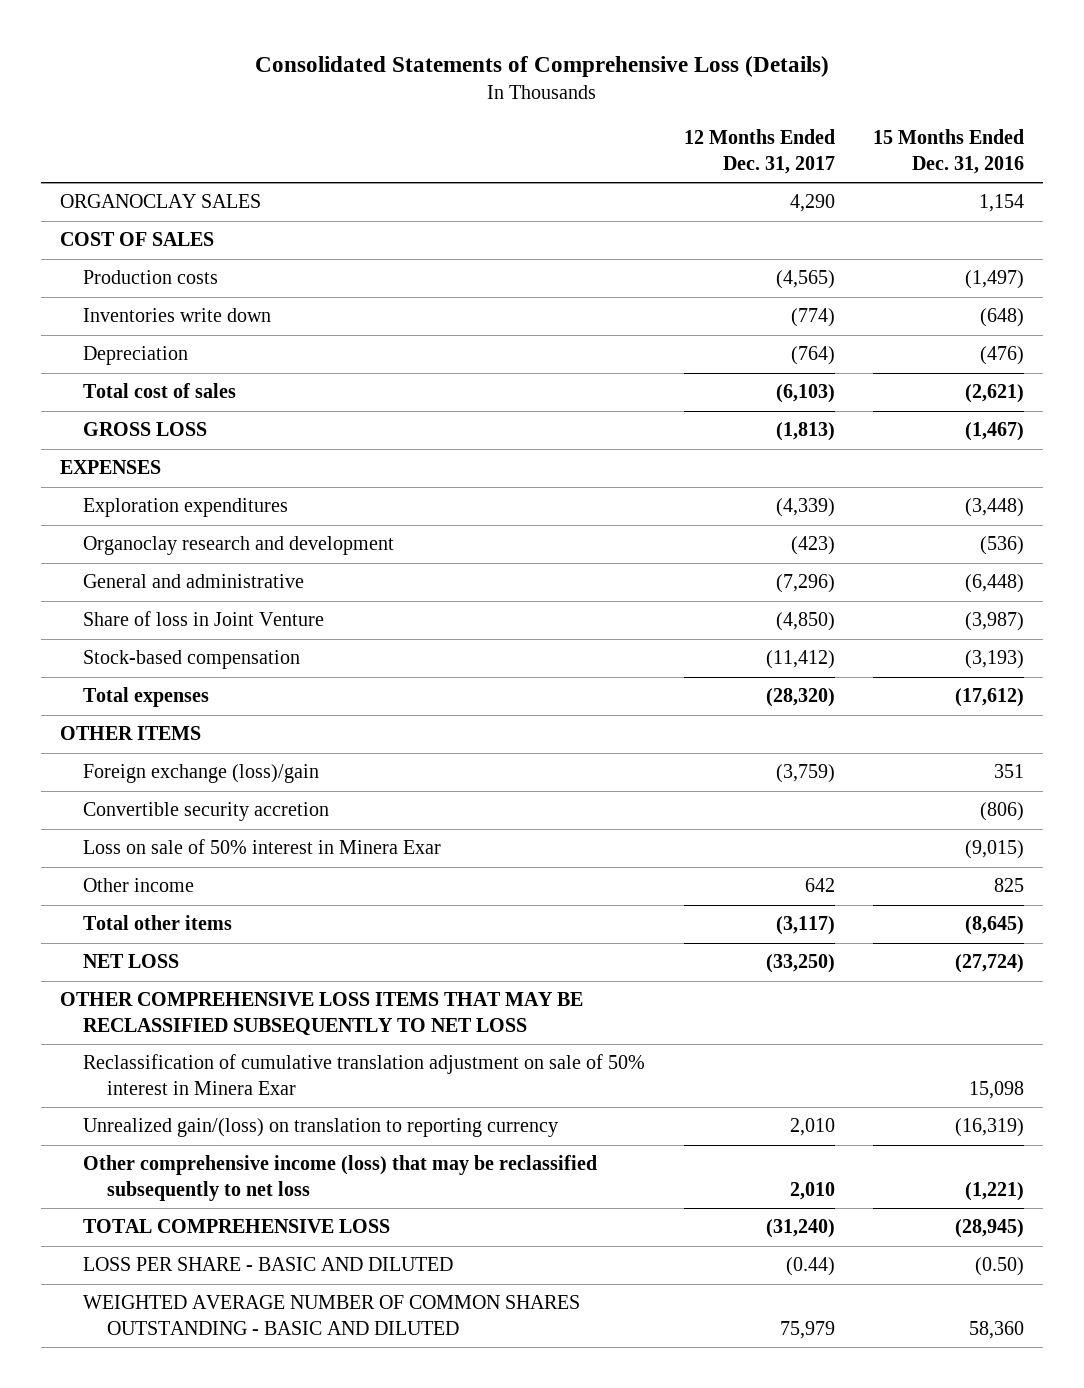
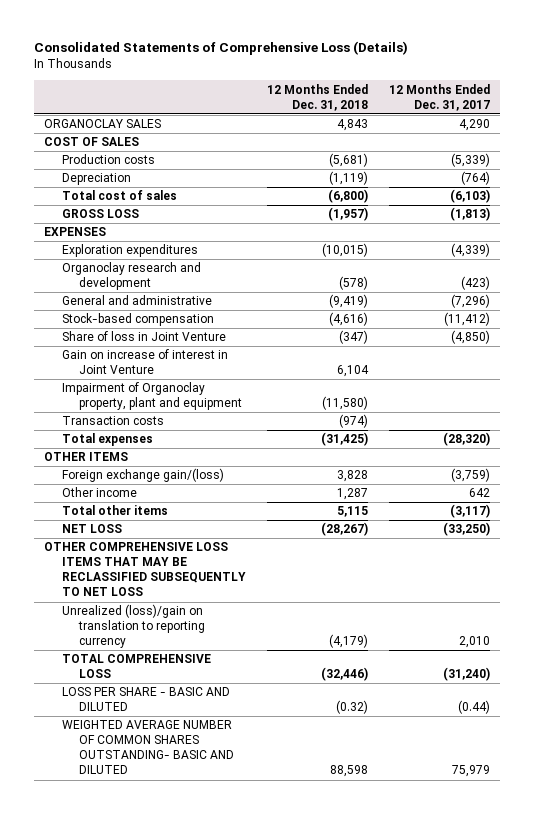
- | 12 Months Ended Dec. 31, 2017 | 15 Months Ended Dec. 31, 2016
+ | 12 Months Ended Dec. 31, 2018 | 12 Months Ended Dec. 31, 2017
- Production costs | (4,565) | (1,497)
- Inventories write down | (774) | (648)
+ Production costs | (5,681) | (5,339)
moved down: Share of loss in Joint Venture | (347) | (4,850)
+ Gain on increase of interest in Joint Venture | 6,104 |
+ Impairment of Organoclay property, plant and equipment | (11,580) |
+ Transaction costs | (974) |
- Foreign exchange (loss)/gain | (3,759) | 351
- Convertible security accretion | | (806)
- Loss on sale of 50% interest in Minera Exar | | (9,015)
+ Foreign exchange gain/(loss) | 3,828 | (3,759)
- Reclassification of cumulative translation adjustment on sale of 50% interest in Minera Exar | | 15,098
- Unrealized gain/(loss) on translation to reporting currency | 2,010 | (16,319)
- Other comprehensive income (loss) that may be reclassified subsequently to net loss | 2,010 | (1,221)
+ Unrealized (loss)/gain on translation to reporting currency | (4,179) | 2,010
- WEIGHTED AVERAGE NUMBER OF COMMON SHARES OUTSTANDING - BASIC AND DILUTED | 75,979 | 58,360
+ WEIGHTED AVERAGE NUMBER OF COMMON SHARES OUTSTANDING- BASIC AND DILUTED | 88,598 | 75,979

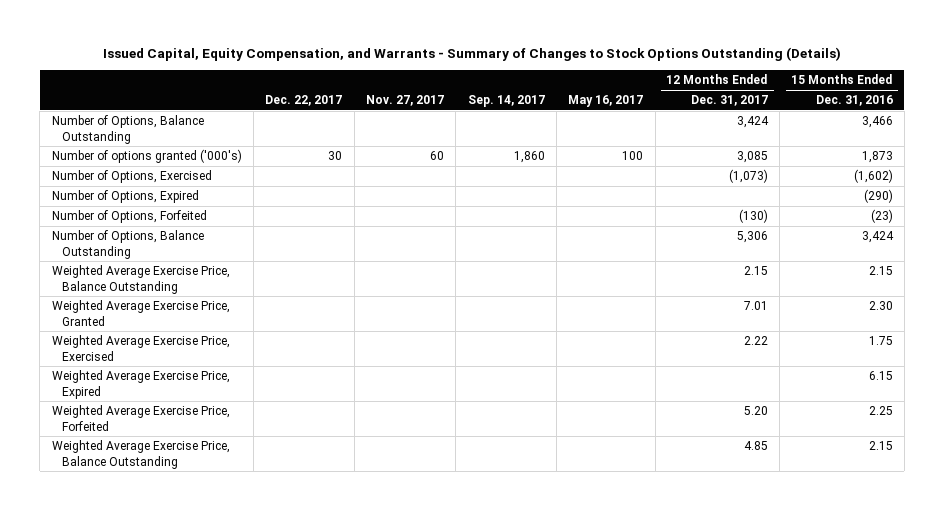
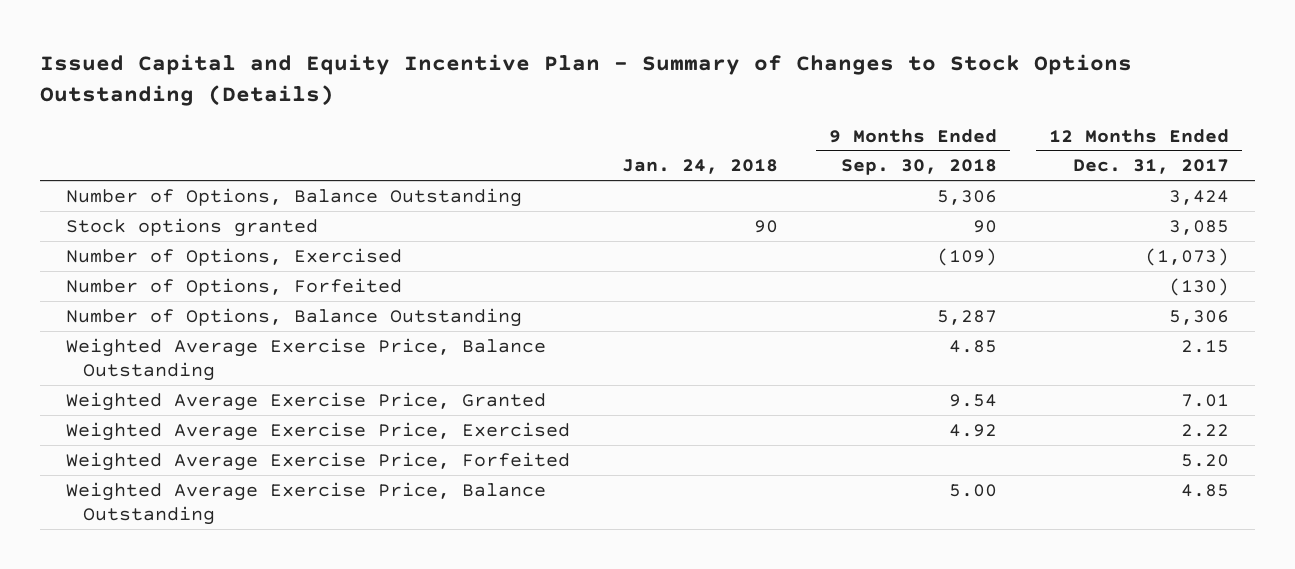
- Issued Capital, Equity Compensation, and Warrants - Summary of Changes to Stock Options Outstanding (Details)
+ Issued Capital and Equity Incentive Plan - Summary of Changes to Stock Options Outstanding (Details)
- | Dec. 22, 2017 | Nov. 27, 2017 | Sep. 14, 2017 | May 16, 2017 | 12 Months Ended Dec. 31, 2017 | 15 Months Ended Dec. 31, 2016
+ | Jan. 24, 2018 | 9 Months Ended Sep. 30, 2018 | 12 Months Ended Dec. 31, 2017
- Number of options granted ('000's) | 30 | 60 | 1,860 | 100 | 3,085 | 1,873
+ Stock options granted | 90 | 90 | 3,085
- Number of Options, Expired | | | | | | (290)
- Weighted Average Exercise Price, Expired | | | | | | 6.15

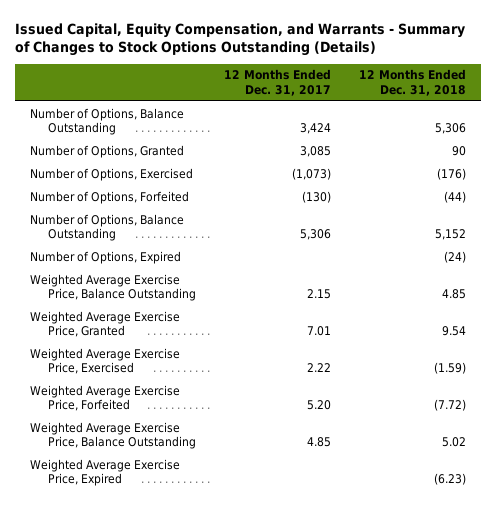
- Issued Capital and Equity Incentive Plan - Summary of Changes to Stock Options Outstanding (Details)
+ Issued Capital, Equity Compensation, and Warrants - Summary of Changes to Stock Options Outstanding (Details)
- | Jan. 24, 2018 | 9 Months Ended Sep. 30, 2018 | 12 Months Ended Dec. 31, 2017
+ | 12 Months Ended Dec. 31, 2017 | 12 Months Ended Dec. 31, 2018
- Stock options granted | 90 | 90 | 3,085
+ Number of Options, Granted | 3,085 | 90
+ Number of Options, Expired | | (24)
+ Weighted Average Exercise Price, Expired | | (6.23)

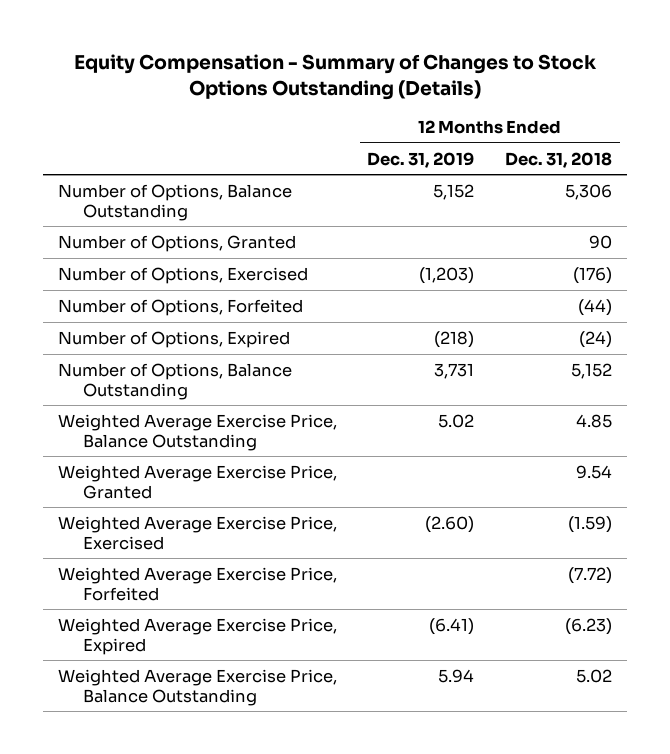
- Issued Capital, Equity Compensation, and Warrants - Summary of Changes to Stock Options Outstanding (Details)
+ Equity Compensation - Summary of Changes to Stock Options Outstanding (Details)
- | 12 Months Ended Dec. 31, 2017 | 12 Months Ended Dec. 31, 2018
+ | 12 Months Ended Dec. 31, 2019 | 12 Months Ended Dec. 31, 2018
moved down: Number of Options, Balance Outstanding | 3,731 | 5,152
moved down: Weighted Average Exercise Price, Balance Outstanding | 5.94 | 5.02

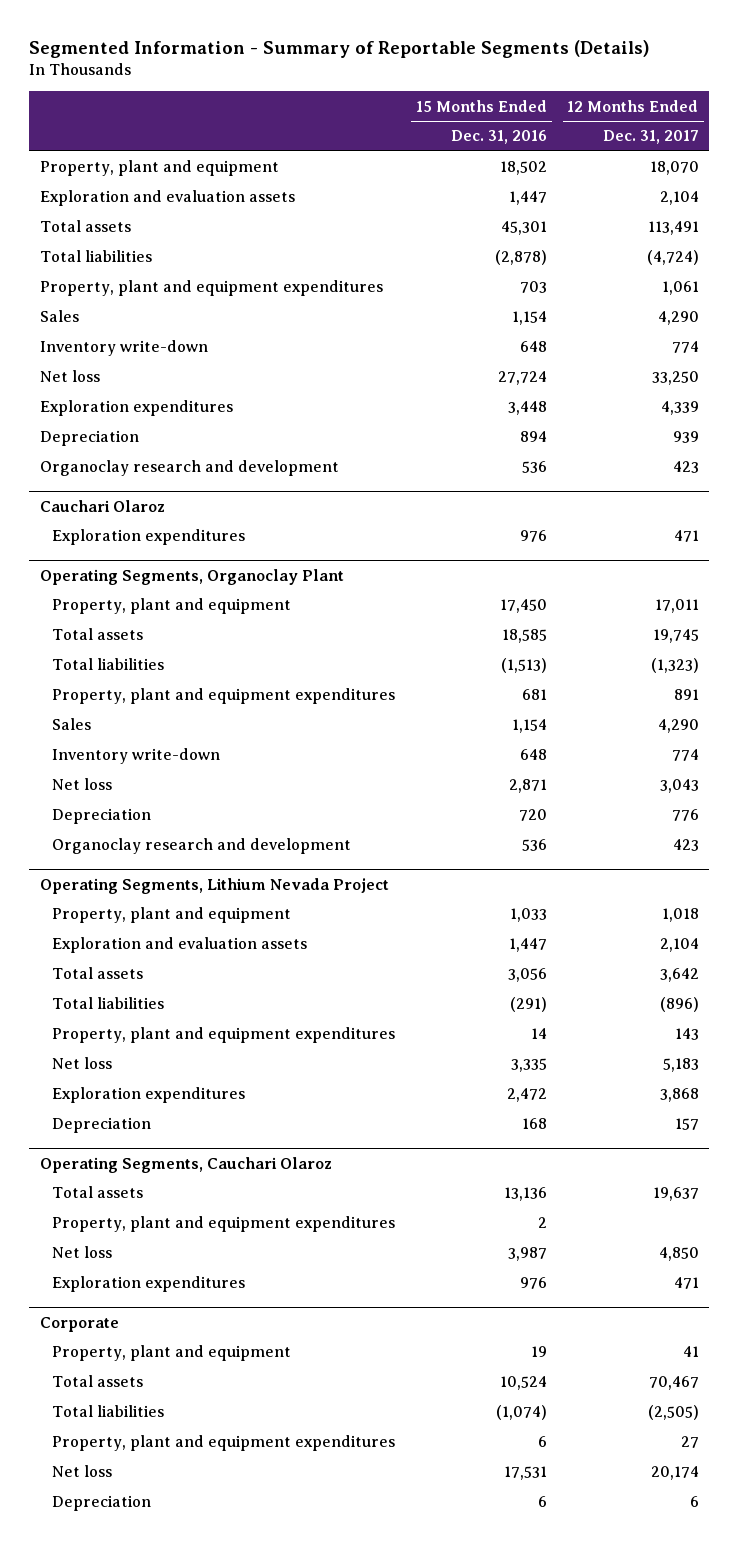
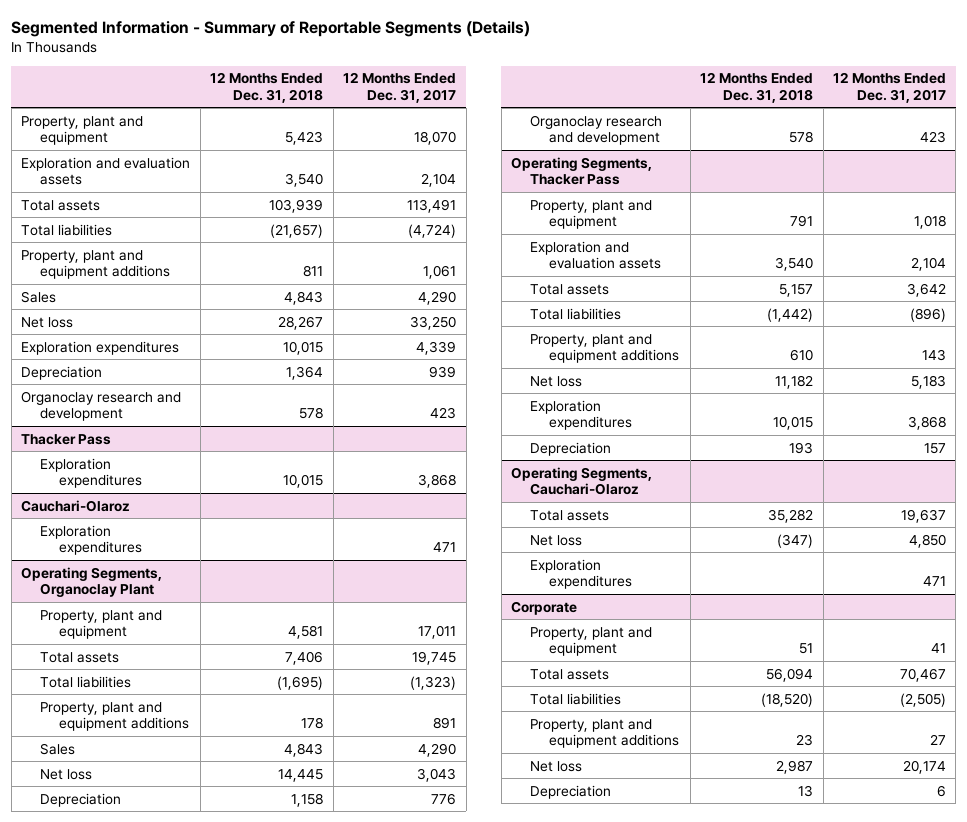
- | 15 Months Ended Dec. 31, 2016 | 12 Months Ended Dec. 31, 2017
+ | 12 Months Ended Dec. 31, 2018 | 12 Months Ended Dec. 31, 2017
- Property, plant and equipment expenditures | 703 | 1,061
+ Property, plant and equipment additions | 811 | 1,061
- Inventory write-down | 648 | 774
- Cauchari Olaroz
+ Thacker Pass
+ Exploration expenditures | 10,015 | 3,868
+ Cauchari-Olaroz
@ Operating Segments, Organoclay Plant
- Property, plant and equipment expenditures | 681 | 891
+ Property, plant and equipment additions | 178 | 891
- Inventory write-down | 648 | 774
- Operating Segments, Lithium Nevada Project
+ Operating Segments, Thacker Pass
- Property, plant and equipment expenditures | 14 | 143
+ Property, plant and equipment additions | 610 | 143
- Operating Segments, Cauchari Olaroz
+ Operating Segments, Cauchari-Olaroz
- Property, plant and equipment expenditures | 2 |
@ Corporate
- Property, plant and equipment expenditures | 6 | 27
+ Property, plant and equipment additions | 23 | 27

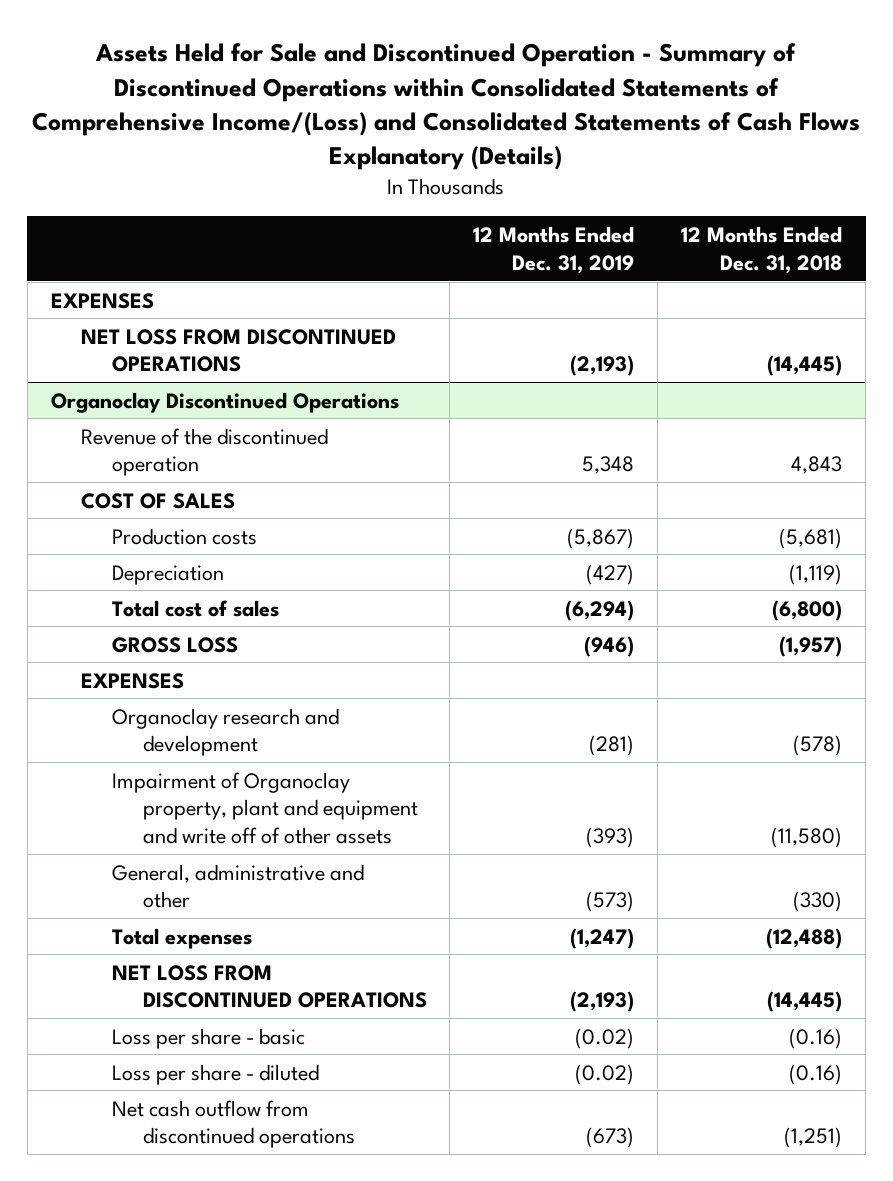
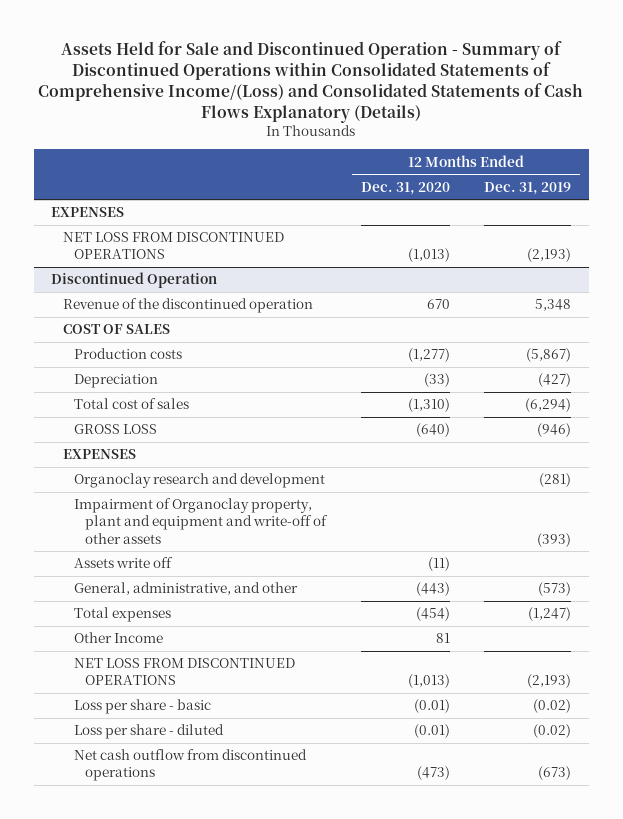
- | 12 Months Ended Dec. 31, 2019 | 12 Months Ended Dec. 31, 2018
+ | 12 Months Ended Dec. 31, 2020 | 12 Months Ended Dec. 31, 2019
- Organoclay Discontinued Operations
+ Discontinued Operation
- Impairment of Organoclay property, plant and equipment and write off of other assets | (393) | (11,580)
- General, administrative and other | (573) | (330)
+ Impairment of Organoclay property, plant and equipment and write-off of other assets | | (393)
+ Assets write off | (11) |
+ General, administrative, and other | (443) | (573)
+ Other Income | 81 |

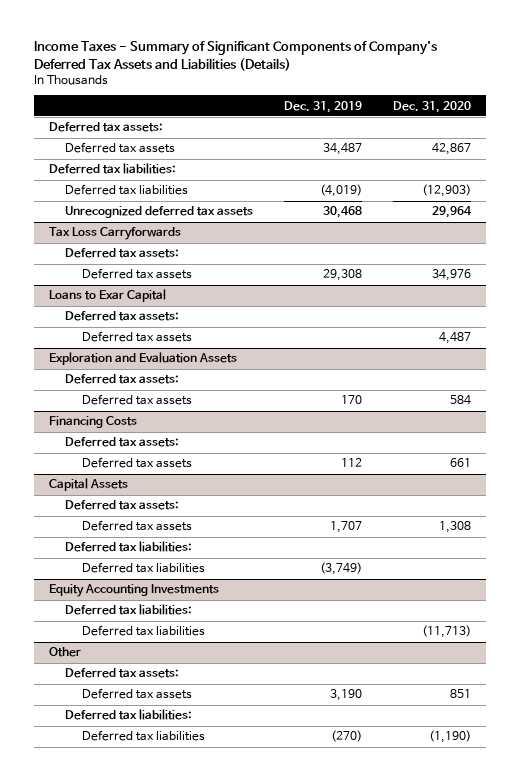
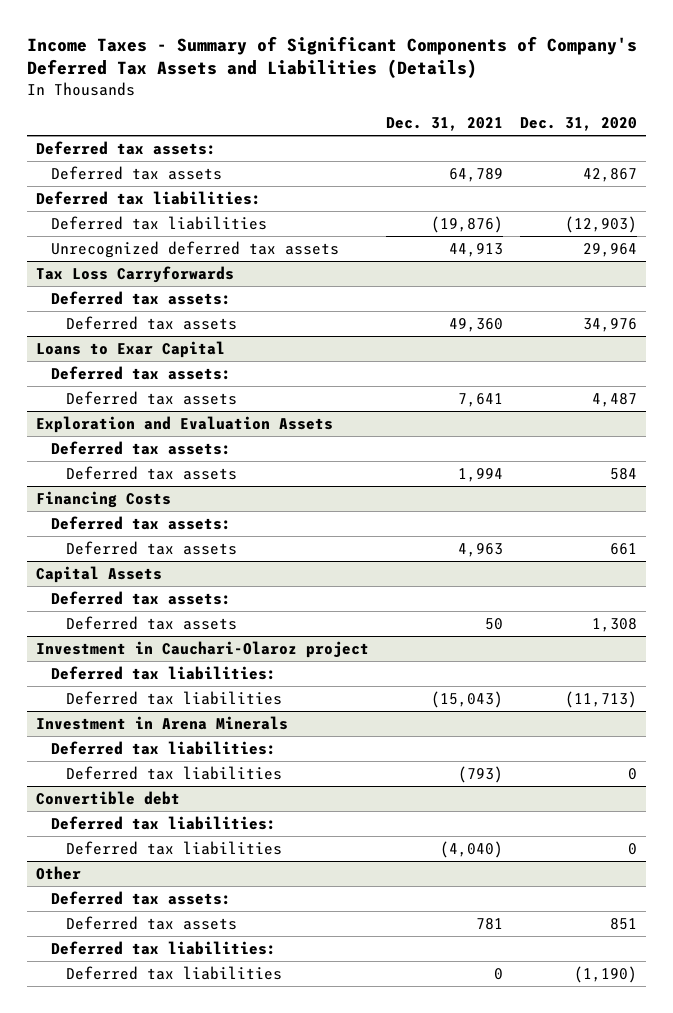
- | Dec. 31, 2019 | Dec. 31, 2020
+ | Dec. 31, 2021 | Dec. 31, 2020
@ Capital Assets
- Deferred tax liabilities:
- Deferred tax liabilities | (3,749) |
- Equity Accounting Investments
+ Investment in Cauchari-Olaroz project
+ Investment in Arena Minerals
+ Deferred tax liabilities:
+ Deferred tax liabilities | (793) | 0
+ Convertible debt
+ Deferred tax liabilities:
+ Deferred tax liabilities | (4,040) | 0

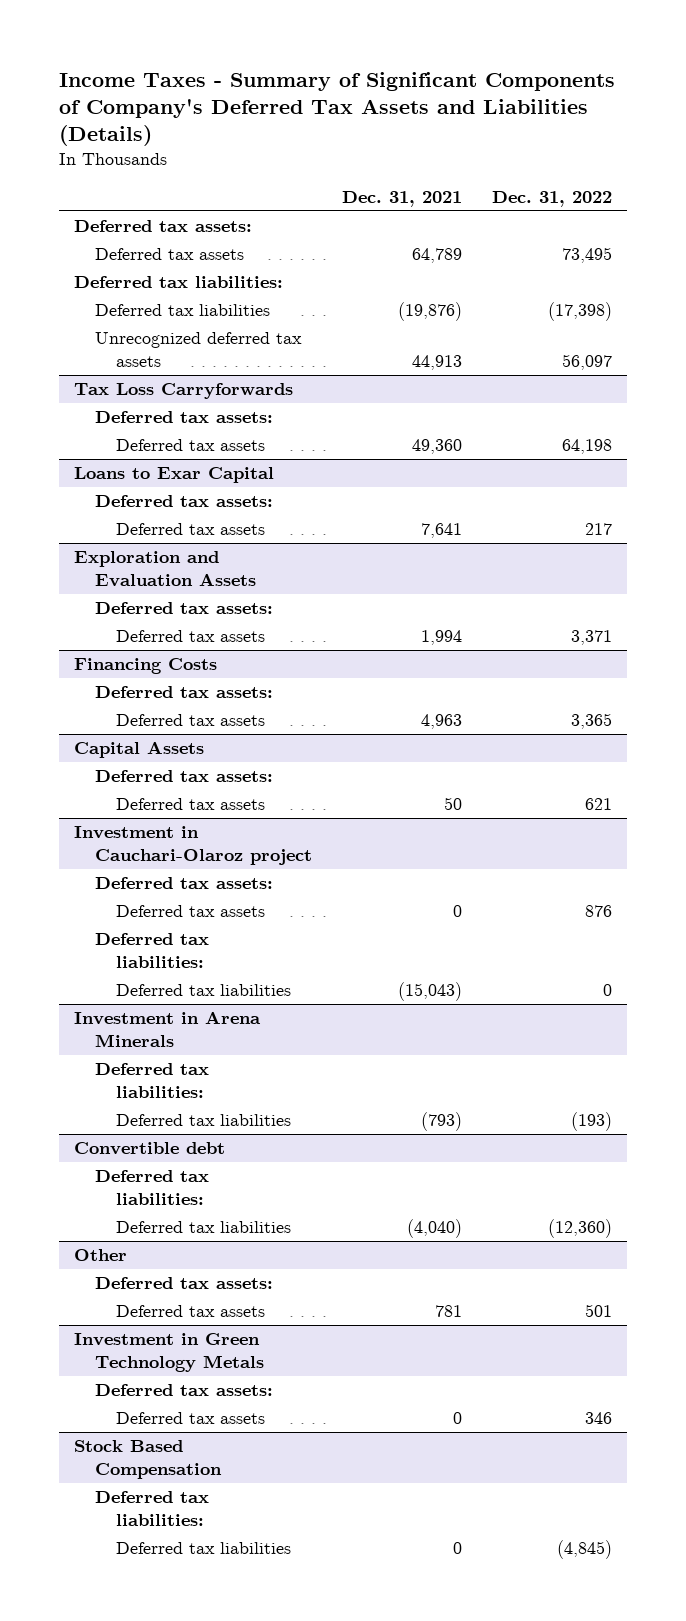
- | Dec. 31, 2021 | Dec. 31, 2020
+ | Dec. 31, 2021 | Dec. 31, 2022
@ Investment in Cauchari-Olaroz project
+ Deferred tax assets:
+ Deferred tax assets | 0 | 876
+ Investment in Green Technology Metals
+ Deferred tax assets:
+ Deferred tax assets | 0 | 346
+ Stock Based Compensation

